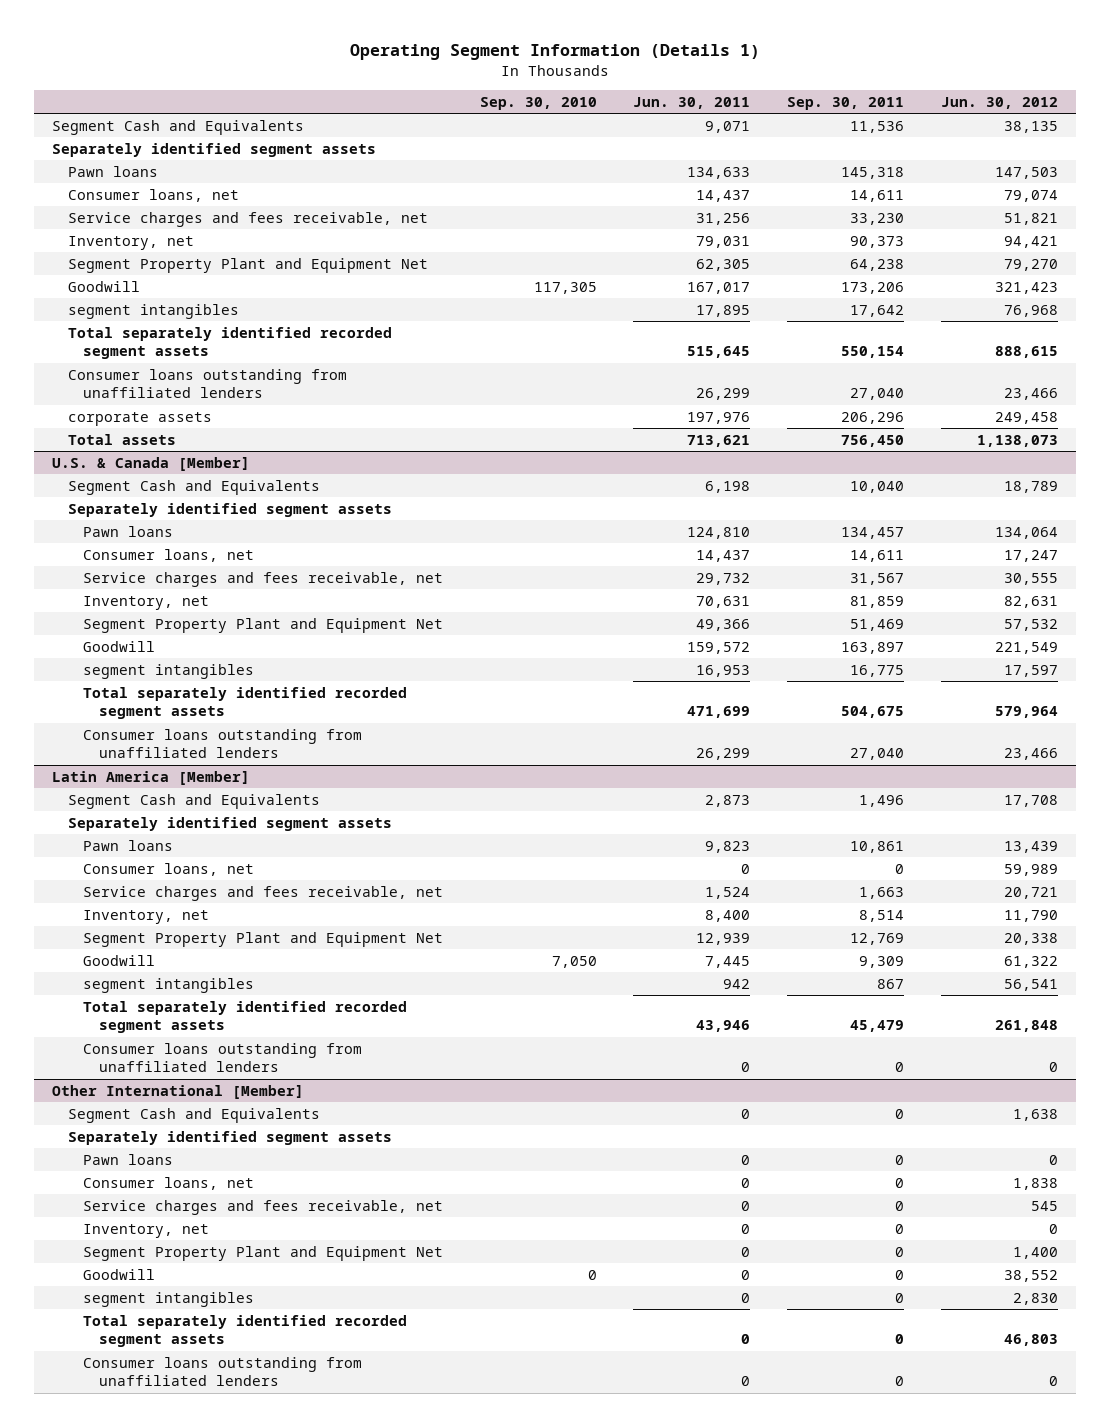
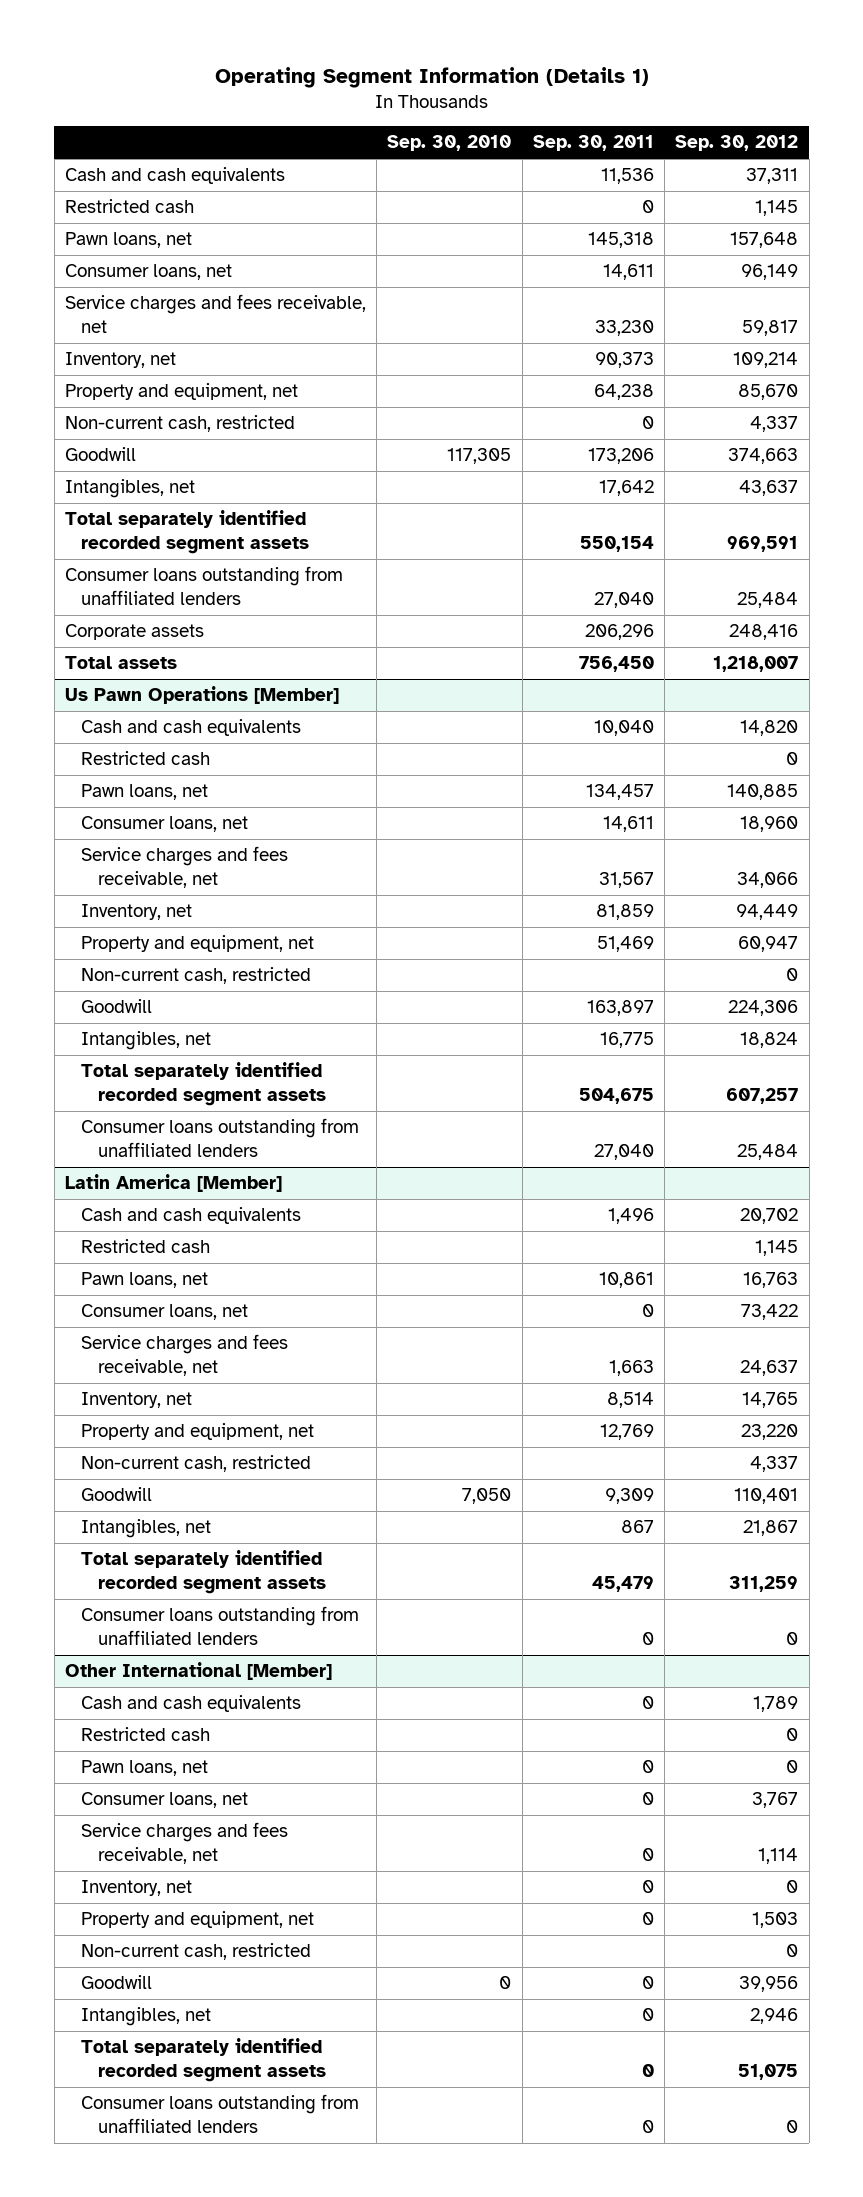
- | Sep. 30, 2010 | Jun. 30, 2011 | Sep. 30, 2011 | Jun. 30, 2012
+ | Sep. 30, 2010 | Sep. 30, 2011 | Sep. 30, 2012
- Segment Cash and Equivalents | | 9,071 | 11,536 | 38,135
- Separately identified segment assets
- Pawn loans | | 134,633 | 145,318 | 147,503
+ Cash and cash equivalents | | 11,536 | 37,311
+ Restricted cash | | 0 | 1,145
+ Pawn loans, net | | 145,318 | 157,648
- Segment Property Plant and Equipment Net | | 62,305 | 64,238 | 79,270
+ Property and equipment, net | | 64,238 | 85,670
+ Non-current cash, restricted | | 0 | 4,337
- segment intangibles | | 17,895 | 17,642 | 76,968
+ Intangibles, net | | 17,642 | 43,637
- corporate assets | | 197,976 | 206,296 | 249,458
+ Corporate assets | | 206,296 | 248,416
- U.S. & Canada [Member]
- Segment Cash and Equivalents | | 6,198 | 10,040 | 18,789
- Separately identified segment assets
- Pawn loans | | 124,810 | 134,457 | 134,064
+ Us Pawn Operations [Member]
+ Cash and cash equivalents | | 10,040 | 14,820
+ Restricted cash | | | 0
+ Pawn loans, net | | 134,457 | 140,885
- Segment Property Plant and Equipment Net | | 49,366 | 51,469 | 57,532
+ Property and equipment, net | | 51,469 | 60,947
+ Non-current cash, restricted | | | 0
- segment intangibles | | 16,953 | 16,775 | 17,597
+ Intangibles, net | | 16,775 | 18,824
@ Latin America [Member]
- Segment Cash and Equivalents | | 2,873 | 1,496 | 17,708
- Separately identified segment assets
- Pawn loans | | 9,823 | 10,861 | 13,439
+ Cash and cash equivalents | | 1,496 | 20,702
+ Restricted cash | | | 1,145
+ Pawn loans, net | | 10,861 | 16,763
- Segment Property Plant and Equipment Net | | 12,939 | 12,769 | 20,338
+ Property and equipment, net | | 12,769 | 23,220
+ Non-current cash, restricted | | | 4,337
- segment intangibles | | 942 | 867 | 56,541
+ Intangibles, net | | 867 | 21,867
@ Other International [Member]
- Segment Cash and Equivalents | | 0 | 0 | 1,638
- Separately identified segment assets
- Pawn loans | | 0 | 0 | 0
+ Cash and cash equivalents | | 0 | 1,789
+ Restricted cash | | | 0
+ Pawn loans, net | | 0 | 0
- Segment Property Plant and Equipment Net | | 0 | 0 | 1,400
+ Property and equipment, net | | 0 | 1,503
+ Non-current cash, restricted | | | 0
- segment intangibles | | 0 | 0 | 2,830
+ Intangibles, net | | 0 | 2,946

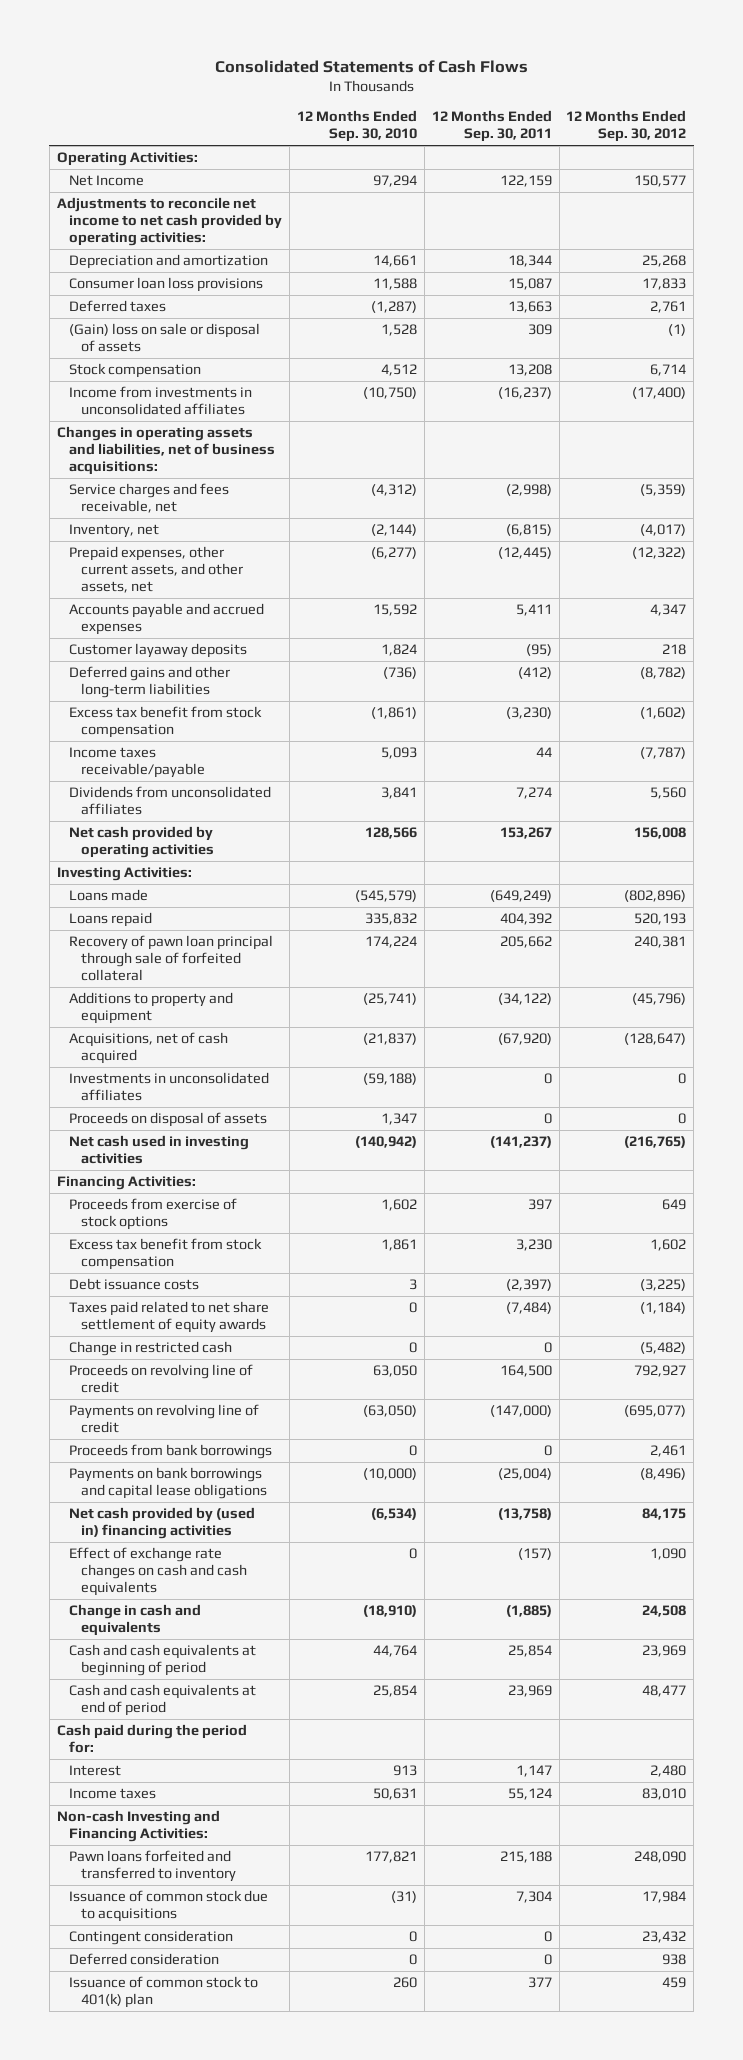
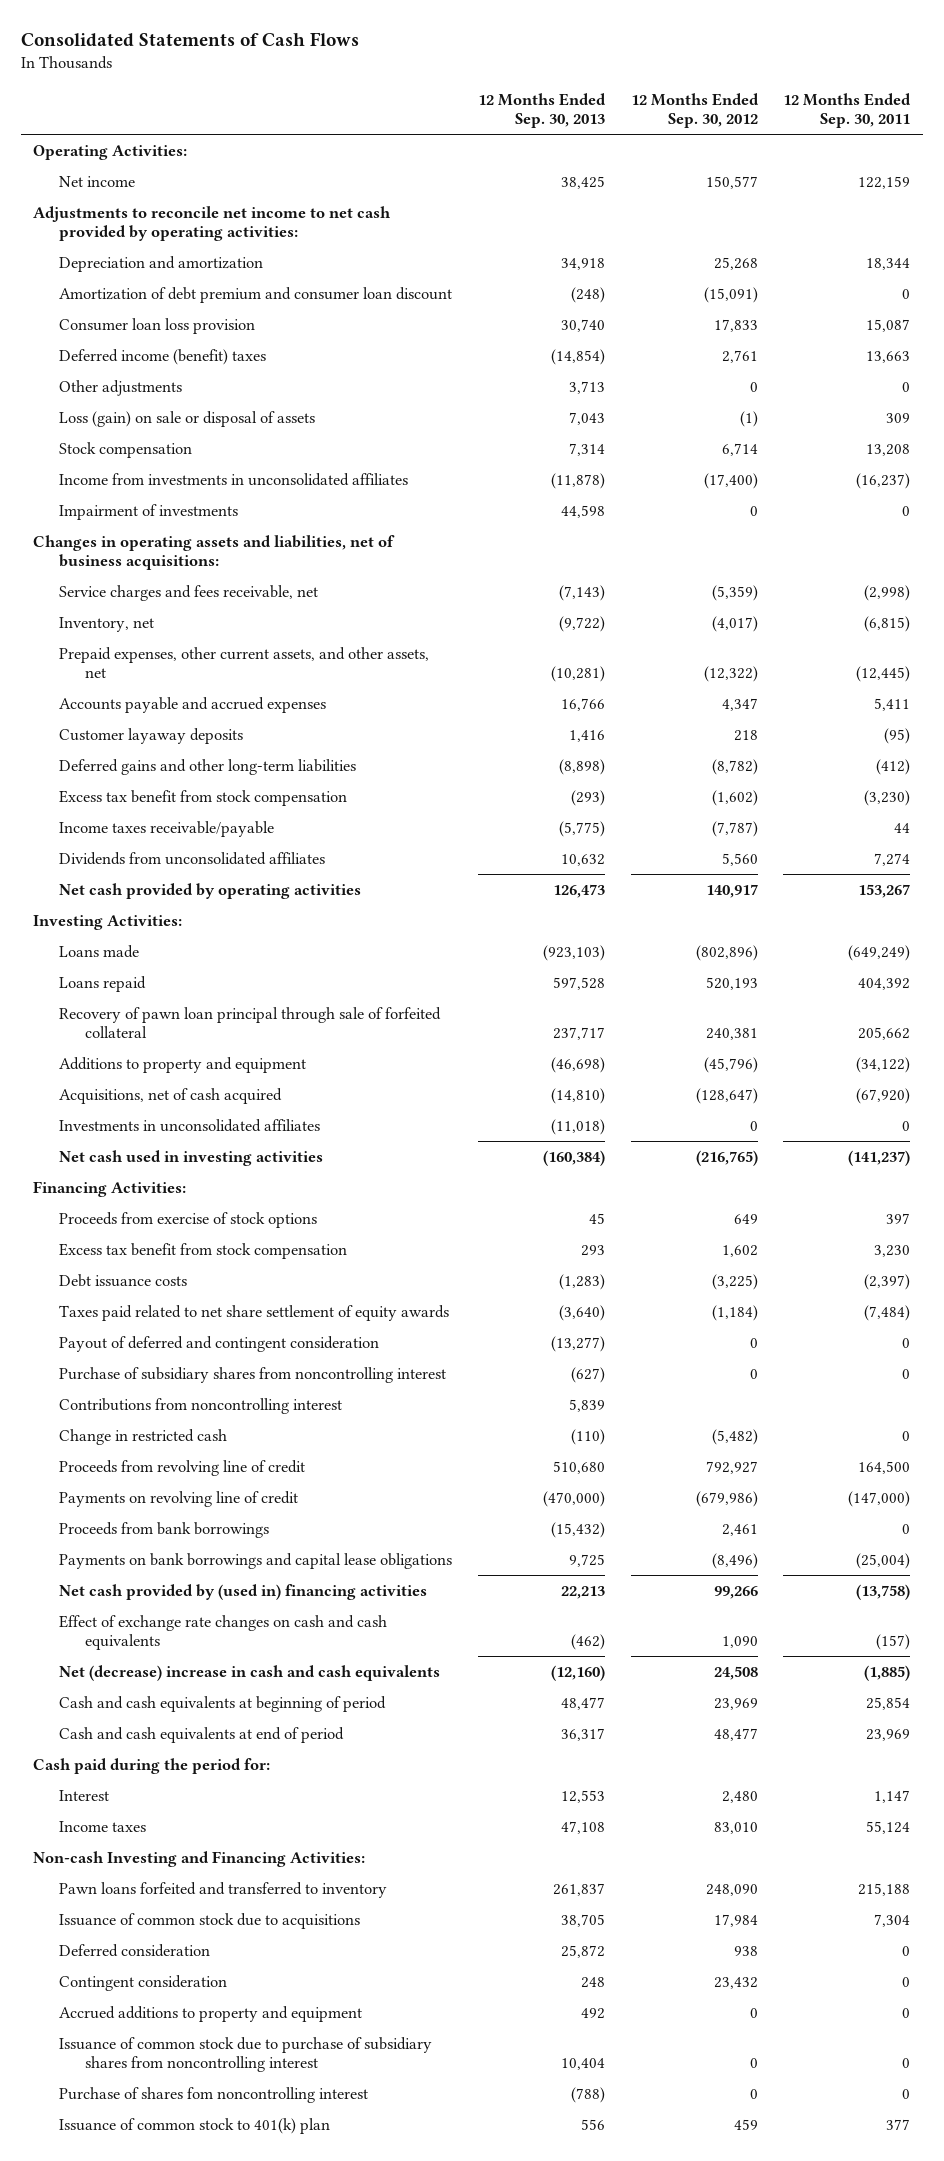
- | 12 Months Ended Sep. 30, 2010 | 12 Months Ended Sep. 30, 2011 | 12 Months Ended Sep. 30, 2012
+ | 12 Months Ended Sep. 30, 2013 | 12 Months Ended Sep. 30, 2012 | 12 Months Ended Sep. 30, 2011
- Net Income | 97,294 | 122,159 | 150,577
+ Net income | 38,425 | 150,577 | 122,159
- Consumer loan loss provisions | 11,588 | 15,087 | 17,833
- Deferred taxes | (1,287) | 13,663 | 2,761
- (Gain) loss on sale or disposal of assets | 1,528 | 309 | (1)
+ Amortization of debt premium and consumer loan discount | (248) | (15,091) | 0
+ Consumer loan loss provision | 30,740 | 17,833 | 15,087
+ Deferred income (benefit) taxes | (14,854) | 2,761 | 13,663
+ Other adjustments | 3,713 | 0 | 0
+ Loss (gain) on sale or disposal of assets | 7,043 | (1) | 309
+ Impairment of investments | 44,598 | 0 | 0
- Net cash provided by operating activities | 128,566 | 153,267 | 156,008
+ Net cash provided by operating activities | 126,473 | 140,917 | 153,267
- Proceeds on disposal of assets | 1,347 | 0 | 0
+ Payout of deferred and contingent consideration | (13,277) | 0 | 0
+ Purchase of subsidiary shares from noncontrolling interest | (627) | 0 | 0
+ Contributions from noncontrolling interest | 5,839 | |
- Proceeds on revolving line of credit | 63,050 | 164,500 | 792,927
- Payments on revolving line of credit | (63,050) | (147,000) | (695,077)
+ Proceeds from revolving line of credit | 510,680 | 792,927 | 164,500
+ Payments on revolving line of credit | (470,000) | (679,986) | (147,000)
- Net cash provided by (used in) financing activities | (6,534) | (13,758) | 84,175
+ Net cash provided by (used in) financing activities | 22,213 | 99,266 | (13,758)
- Change in cash and equivalents | (18,910) | (1,885) | 24,508
+ Net (decrease) increase in cash and cash equivalents | (12,160) | 24,508 | (1,885)
moved down: Contingent consideration | 248 | 23,432 | 0
+ Accrued additions to property and equipment | 492 | 0 | 0
+ Issuance of common stock due to purchase of subsidiary shares from noncontrolling interest | 10,404 | 0 | 0
+ Purchase of shares fom noncontrolling interest | (788) | 0 | 0

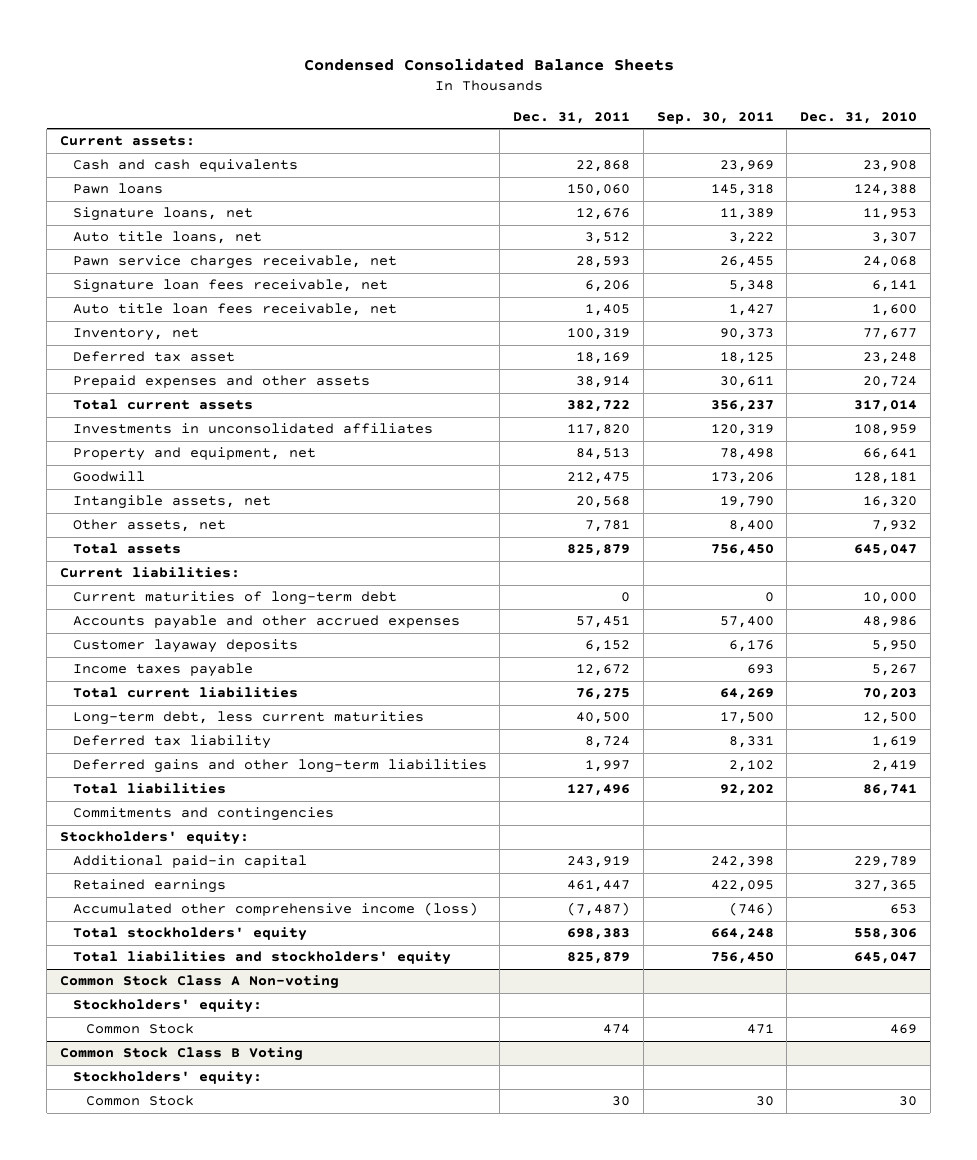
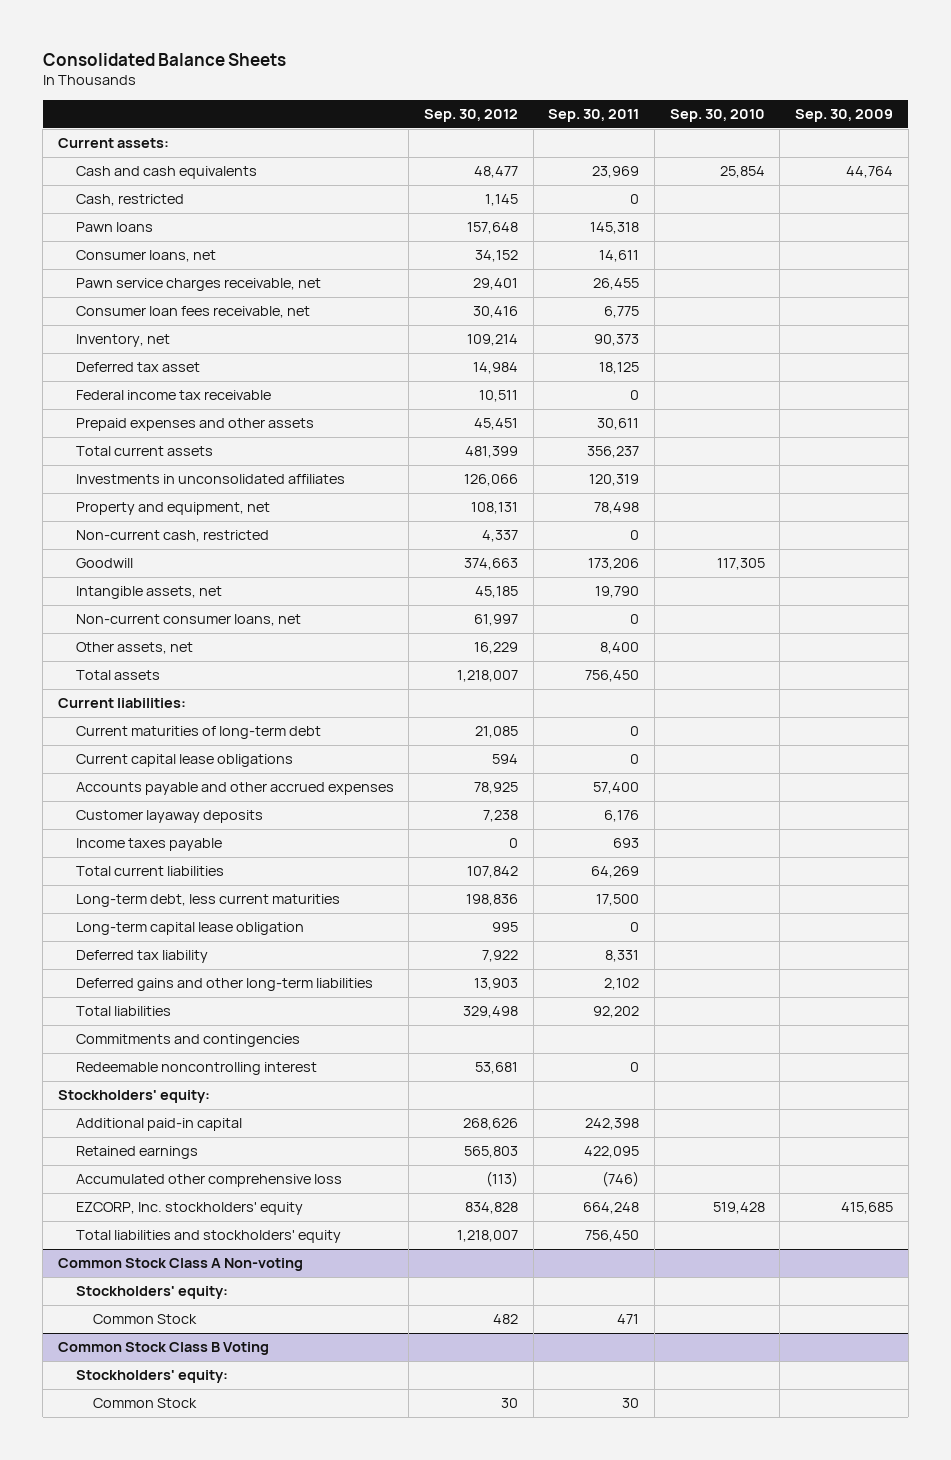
- Condensed Consolidated Balance Sheets
+ Consolidated Balance Sheets
- | Dec. 31, 2011 | Sep. 30, 2011 | Dec. 31, 2010
+ | Sep. 30, 2012 | Sep. 30, 2011 | Sep. 30, 2010 | Sep. 30, 2009
+ Cash, restricted | 1,145 | 0 | |
- Signature loans, net | 12,676 | 11,389 | 11,953
- Auto title loans, net | 3,512 | 3,222 | 3,307
+ Consumer loans, net | 34,152 | 14,611 | |
- Signature loan fees receivable, net | 6,206 | 5,348 | 6,141
- Auto title loan fees receivable, net | 1,405 | 1,427 | 1,600
+ Consumer loan fees receivable, net | 30,416 | 6,775 | |
+ Federal income tax receivable | 10,511 | 0 | |
+ Non-current cash, restricted | 4,337 | 0 | |
+ Non-current consumer loans, net | 61,997 | 0 | |
+ Current capital lease obligations | 594 | 0 | |
+ Long-term capital lease obligation | 995 | 0 | |
+ Redeemable noncontrolling interest | 53,681 | 0 | |
- Accumulated other comprehensive income (loss) | (7,487) | (746) | 653
- Total stockholders' equity | 698,383 | 664,248 | 558,306
+ Accumulated other comprehensive loss | (113) | (746) | |
+ EZCORP, Inc. stockholders' equity | 834,828 | 664,248 | 519,428 | 415,685

